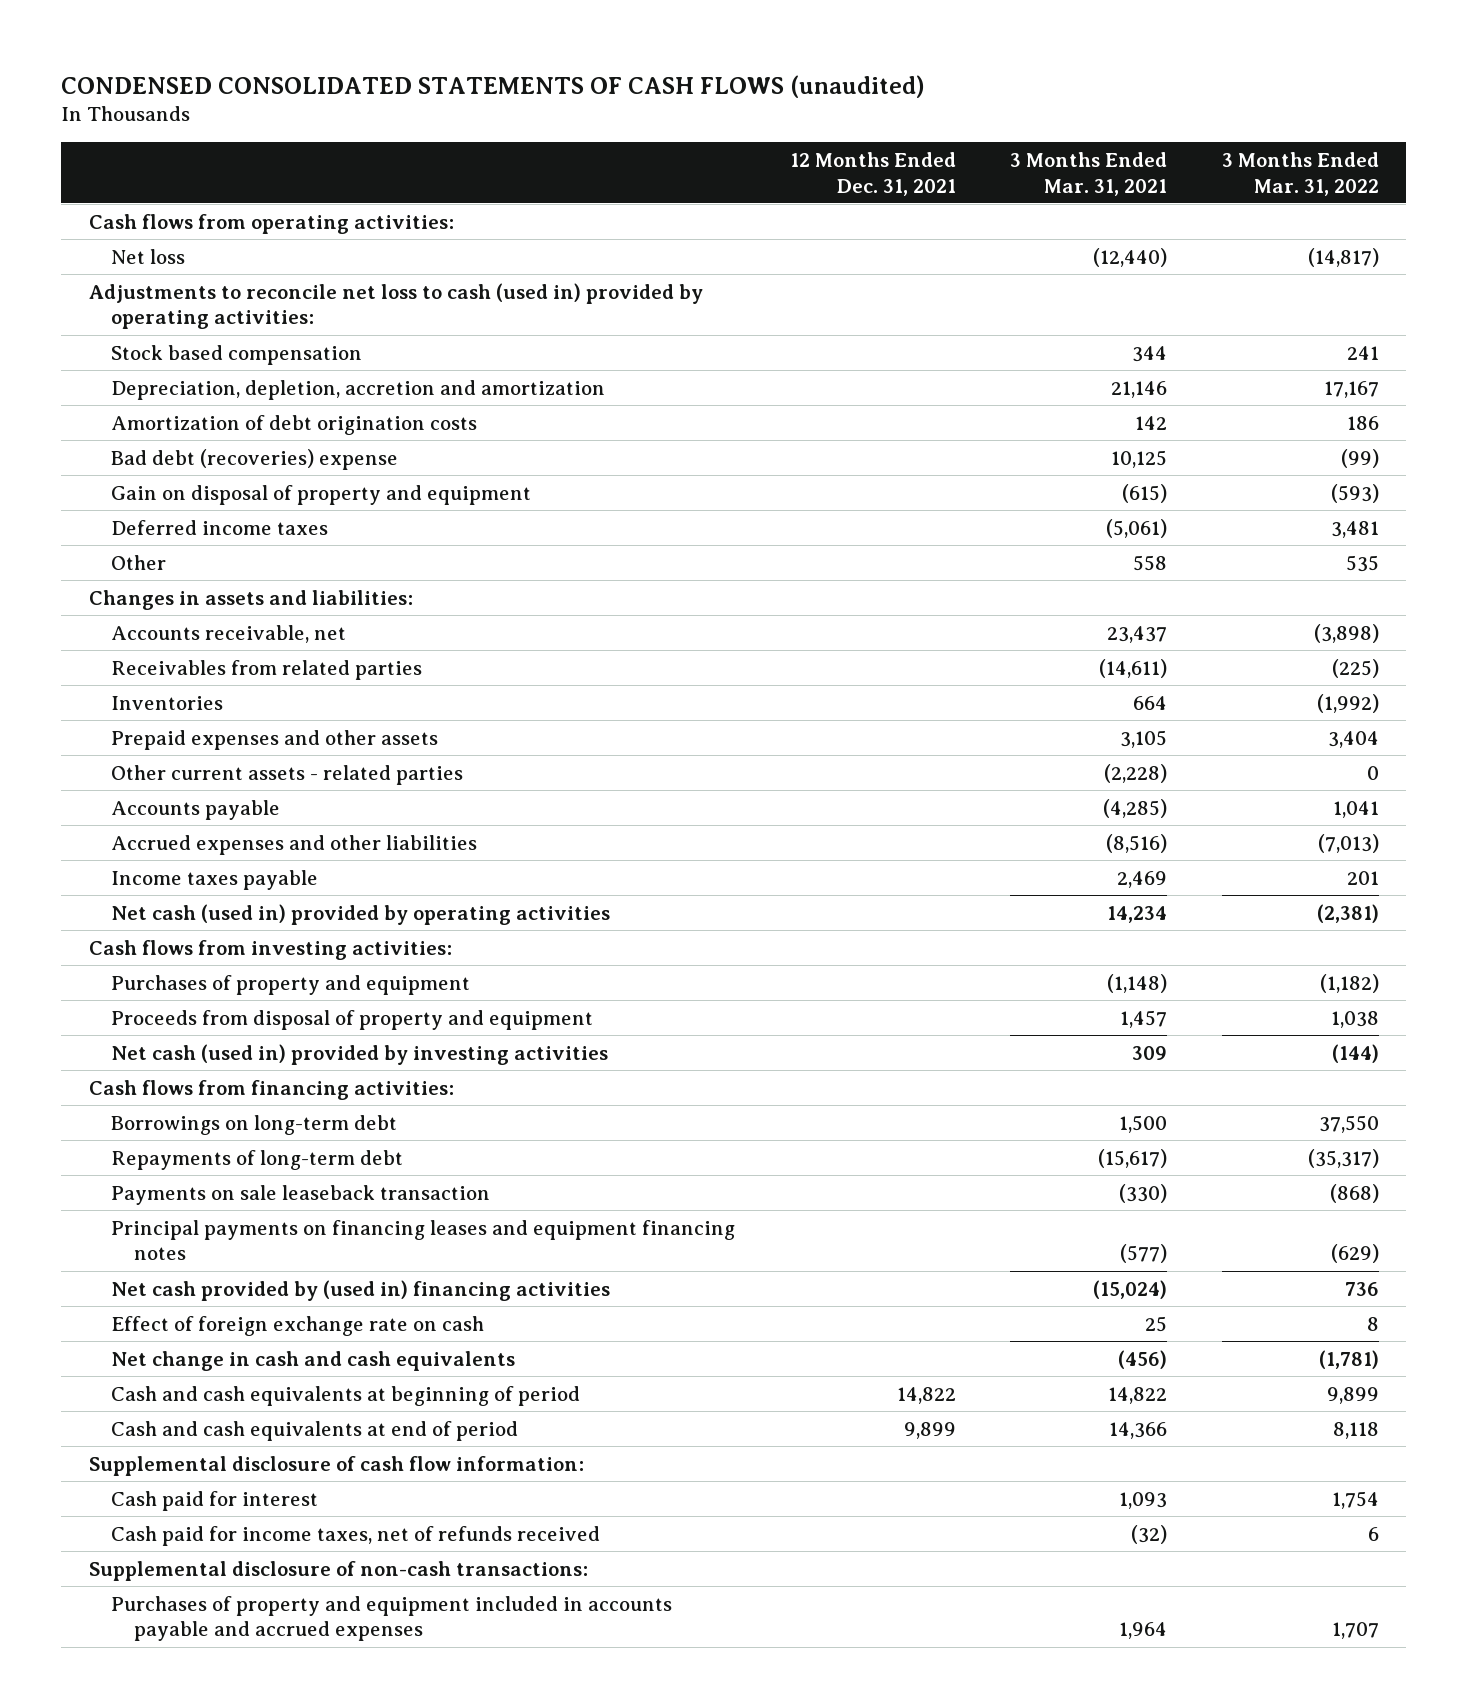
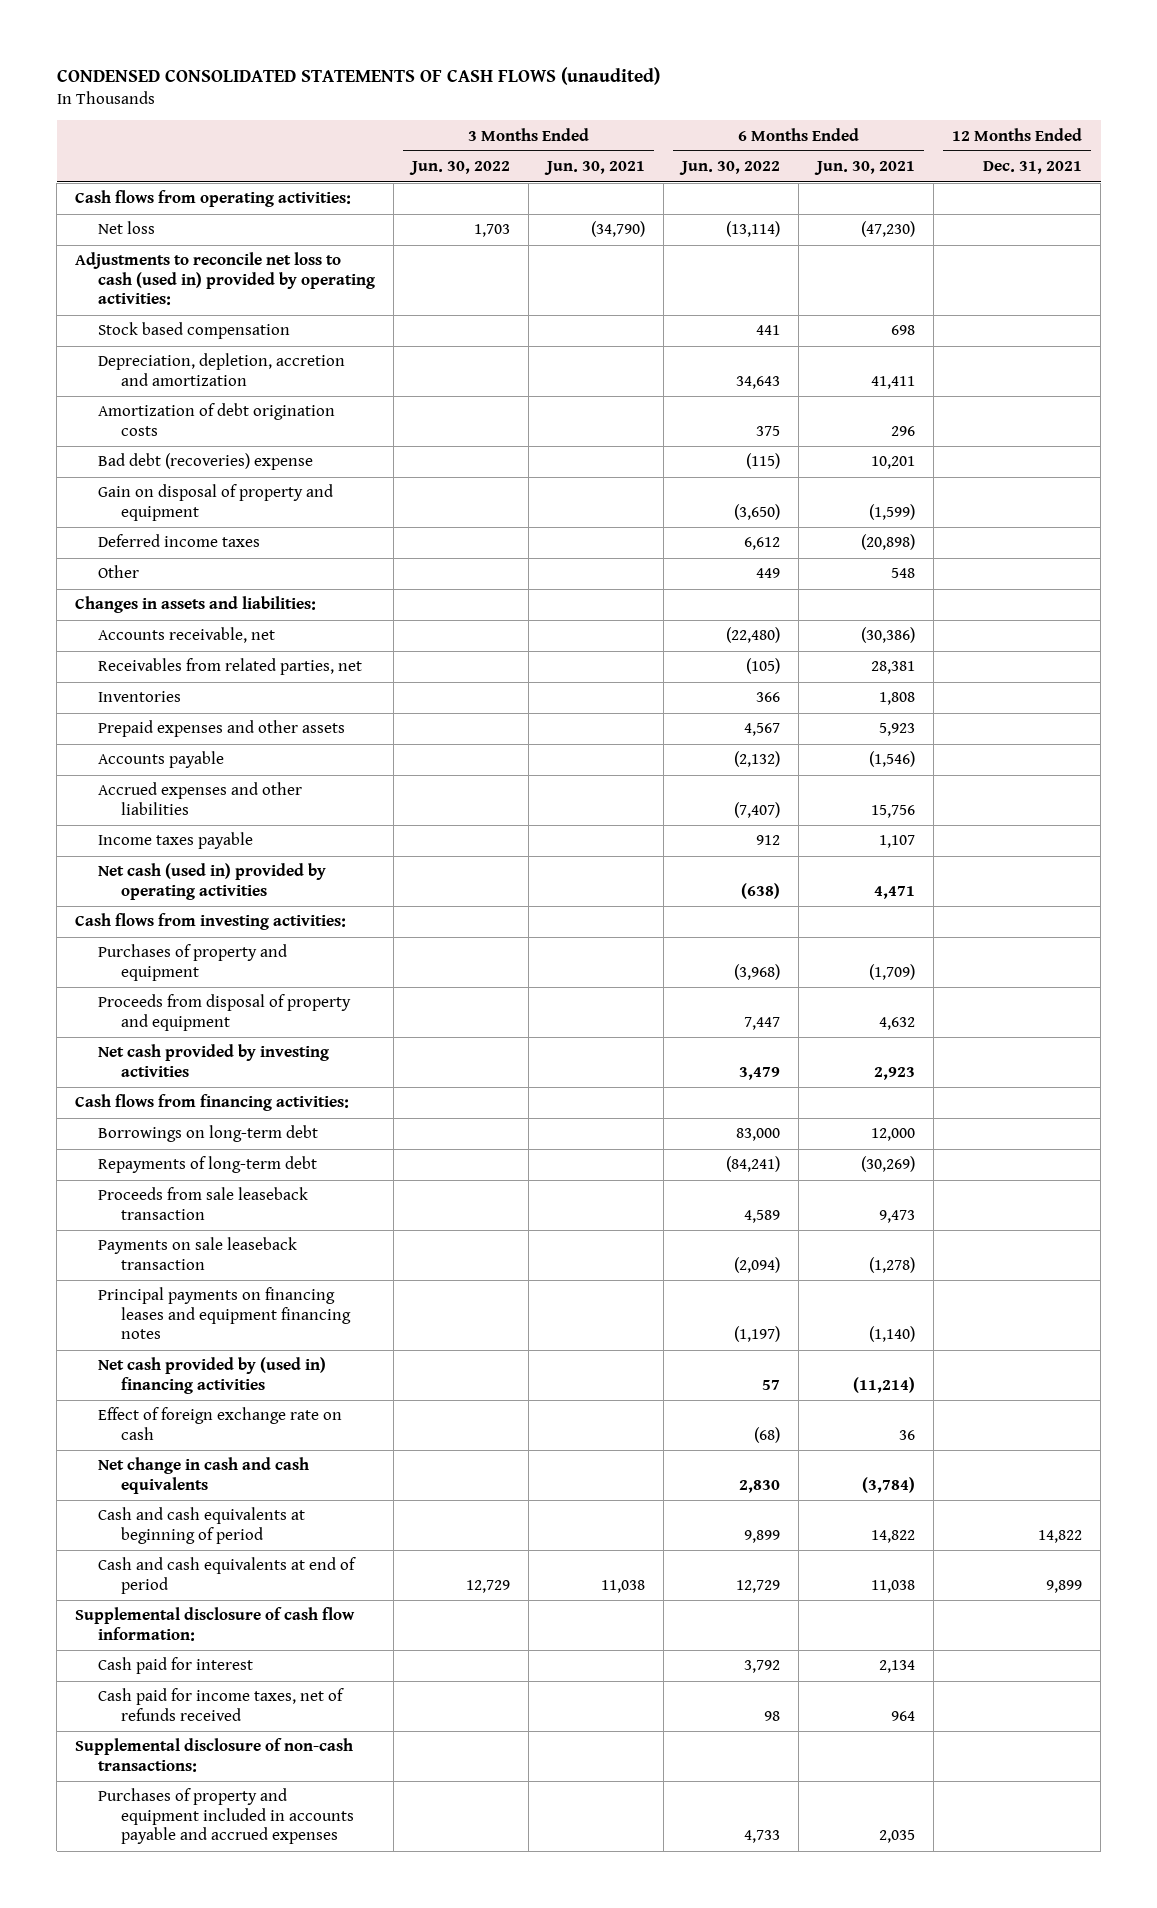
- | 12 Months Ended Dec. 31, 2021 | 3 Months Ended Mar. 31, 2021 | 3 Months Ended Mar. 31, 2022
+ | 3 Months Ended Jun. 30, 2022 | 3 Months Ended Jun. 30, 2021 | 6 Months Ended Jun. 30, 2022 | 6 Months Ended Jun. 30, 2021 | 12 Months Ended Dec. 31, 2021
- Receivables from related parties | | (14,611) | (225)
+ Receivables from related parties, net | | | (105) | 28,381 |
- Other current assets - related parties | | (2,228) | 0
- Net cash (used in) provided by investing activities | | 309 | (144)
+ Net cash provided by investing activities | | | 3,479 | 2,923 |
+ Proceeds from sale leaseback transaction | | | 4,589 | 9,473 |

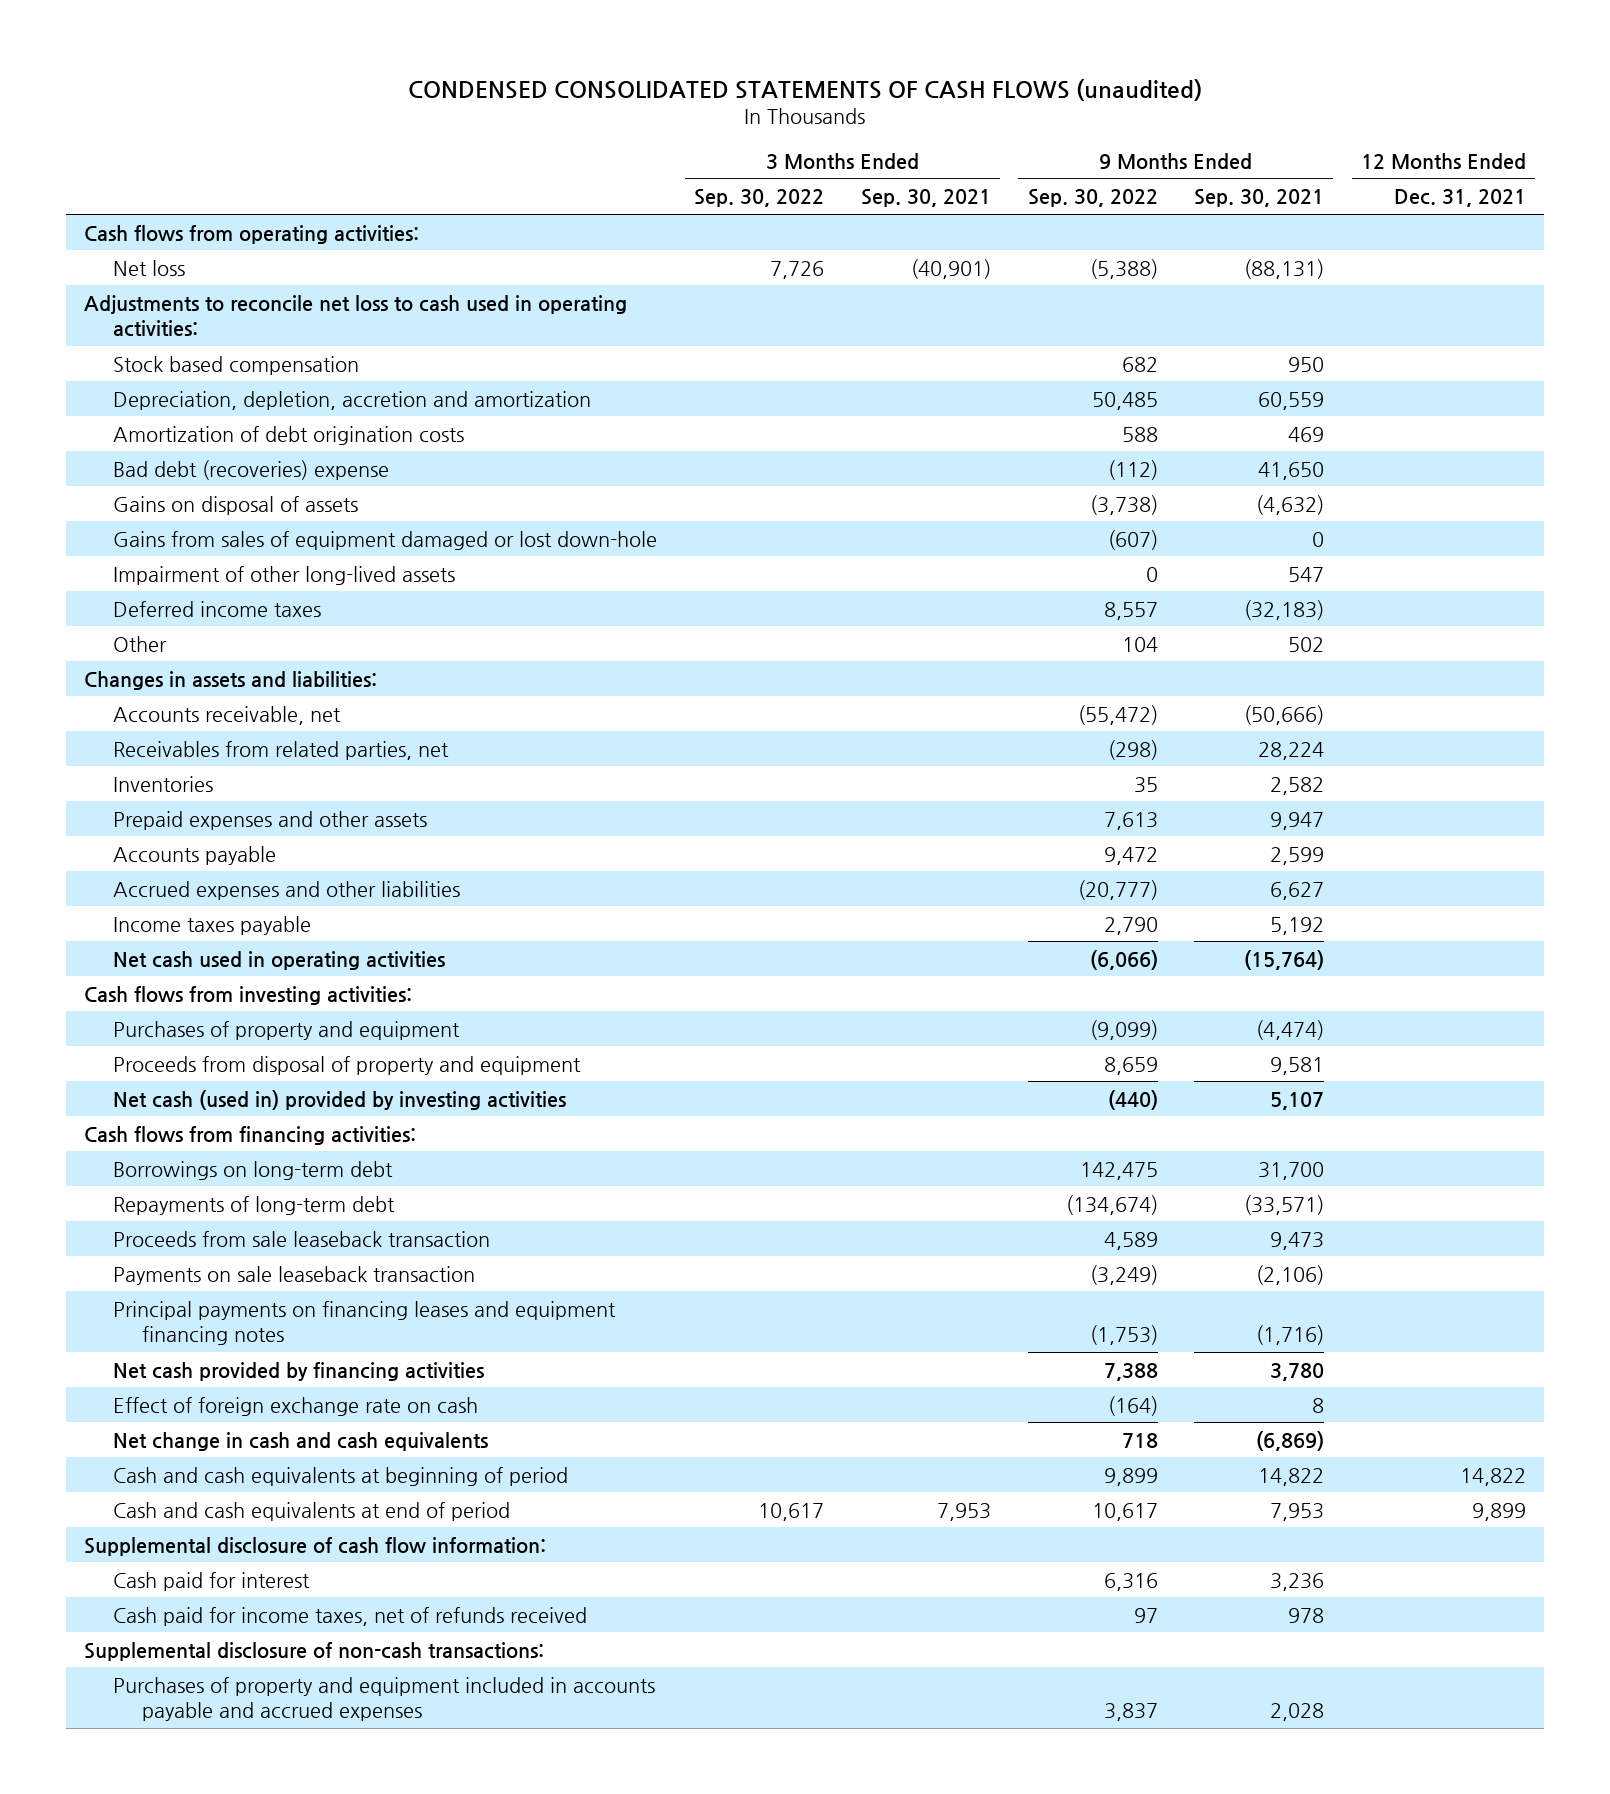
- | 3 Months Ended Jun. 30, 2022 | 3 Months Ended Jun. 30, 2021 | 6 Months Ended Jun. 30, 2022 | 6 Months Ended Jun. 30, 2021 | 12 Months Ended Dec. 31, 2021
+ | 3 Months Ended Sep. 30, 2022 | 3 Months Ended Sep. 30, 2021 | 9 Months Ended Sep. 30, 2022 | 9 Months Ended Sep. 30, 2021 | 12 Months Ended Dec. 31, 2021
- Adjustments to reconcile net loss to cash (used in) provided by operating activities:
+ Adjustments to reconcile net loss to cash used in operating activities:
- Gain on disposal of property and equipment | | | (3,650) | (1,599) |
+ Gains on disposal of assets | | | (3,738) | (4,632) |
+ Gains from sales of equipment damaged or lost down-hole | | | (607) | 0 |
+ Impairment of other long-lived assets | | | 0 | 547 |
- Net cash (used in) provided by operating activities | | | (638) | 4,471 |
+ Net cash used in operating activities | | | (6,066) | (15,764) |
- Net cash provided by investing activities | | | 3,479 | 2,923 |
+ Net cash (used in) provided by investing activities | | | (440) | 5,107 |
- Net cash provided by (used in) financing activities | | | 57 | (11,214) |
+ Net cash provided by financing activities | | | 7,388 | 3,780 |

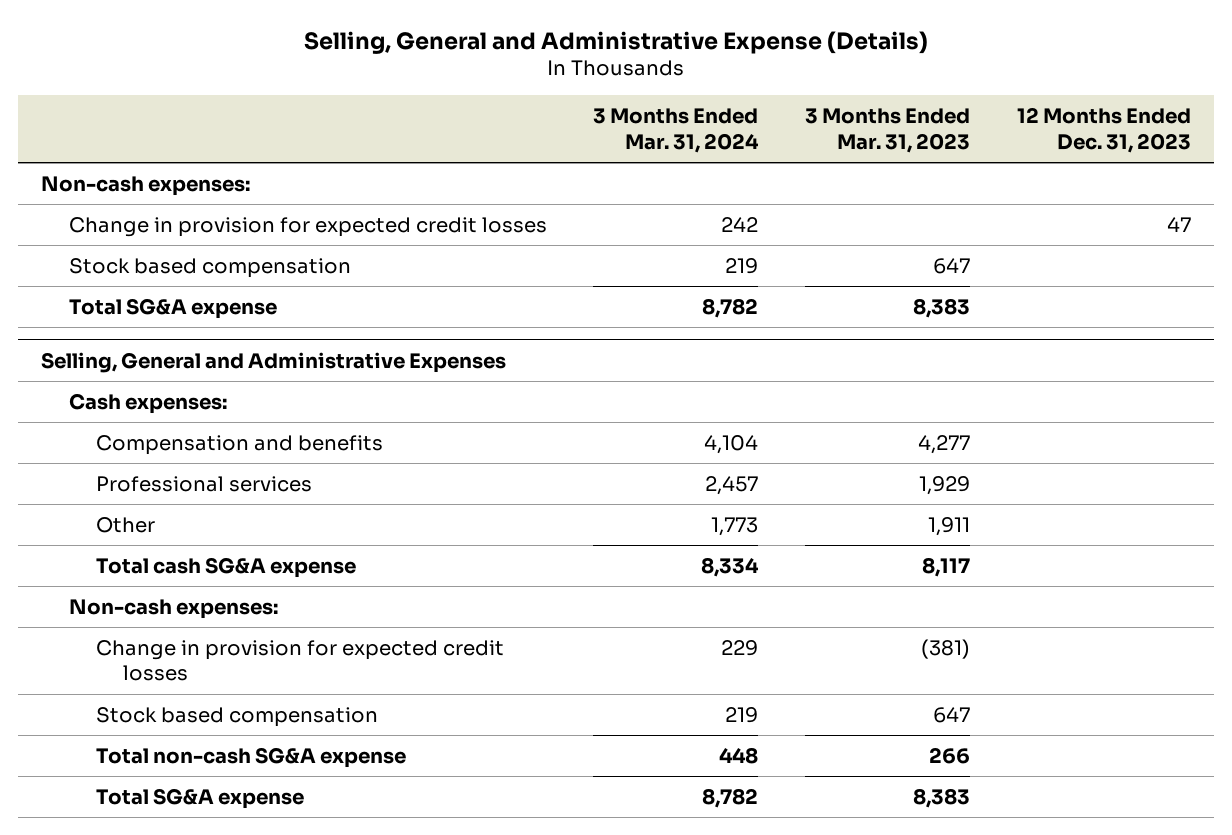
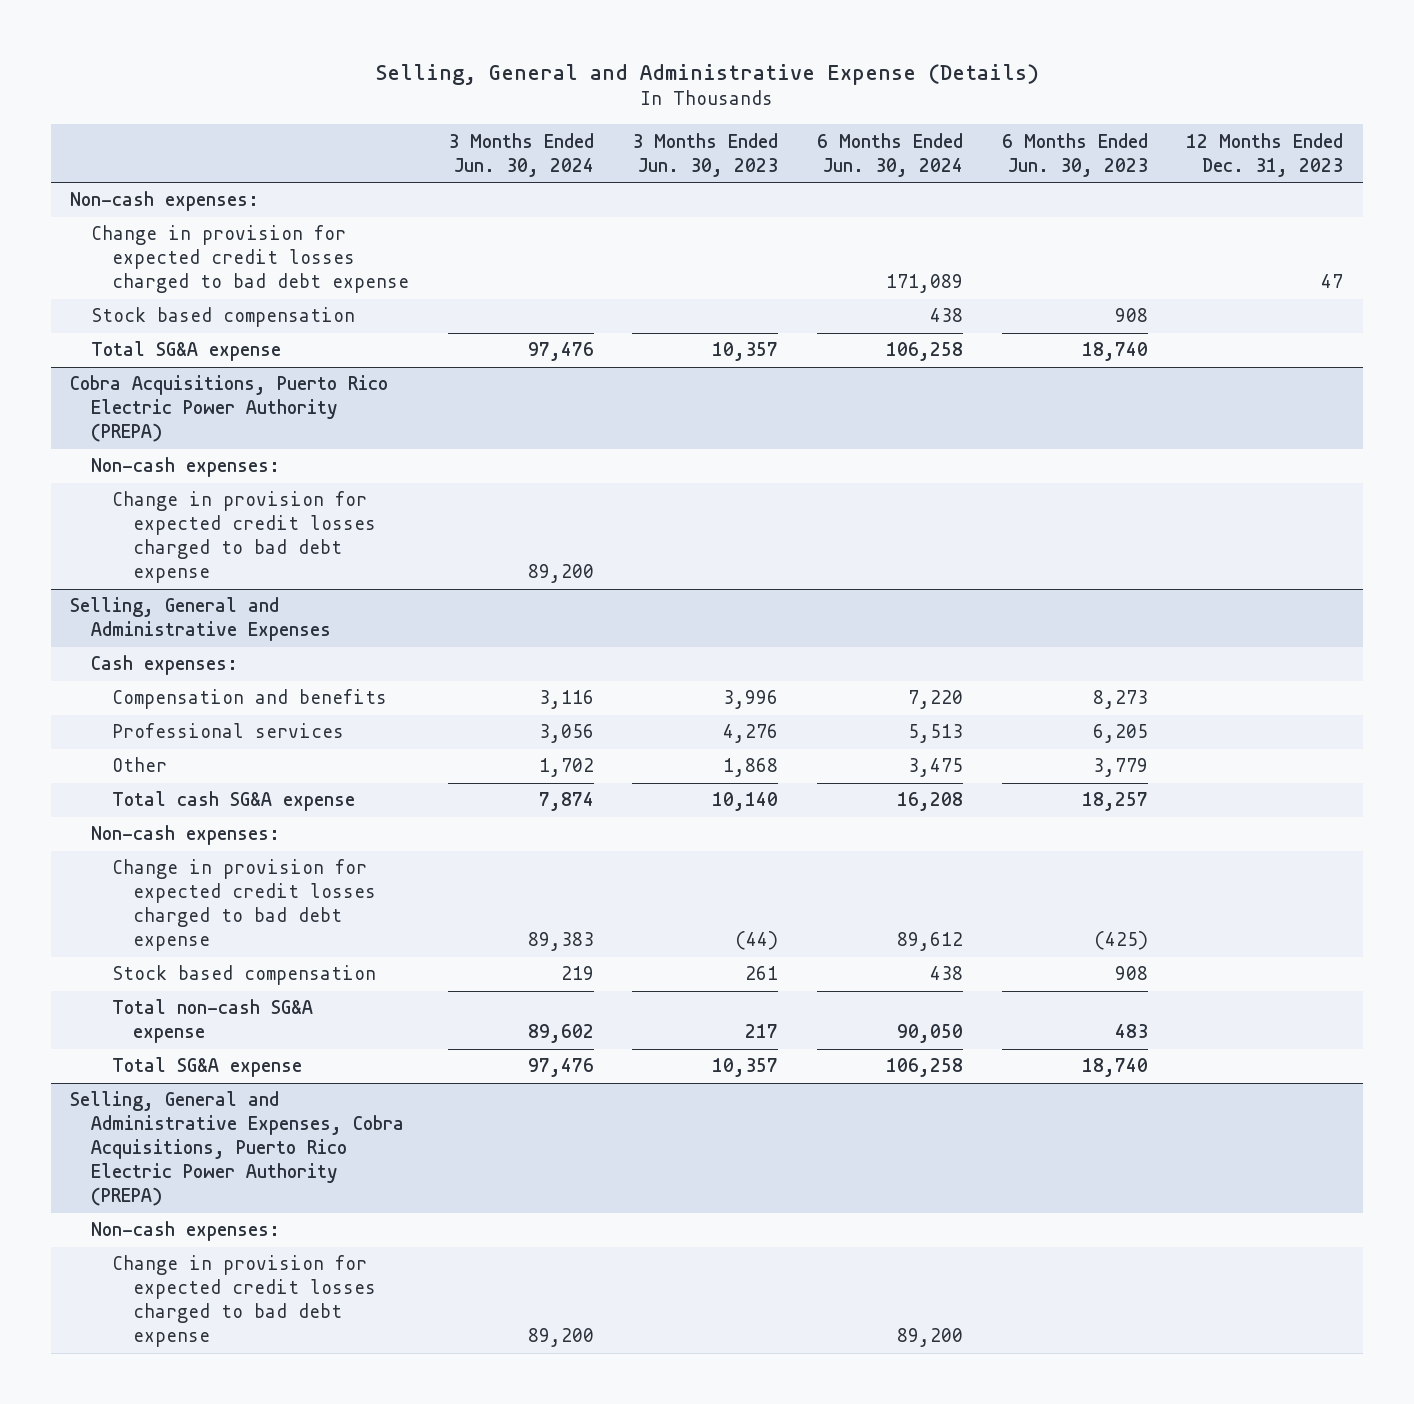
- | 3 Months Ended Mar. 31, 2024 | 3 Months Ended Mar. 31, 2023 | 12 Months Ended Dec. 31, 2023
+ | 3 Months Ended Jun. 30, 2024 | 3 Months Ended Jun. 30, 2023 | 6 Months Ended Jun. 30, 2024 | 6 Months Ended Jun. 30, 2023 | 12 Months Ended Dec. 31, 2023
- Change in provision for expected credit losses | 242 | | 47
+ Change in provision for expected credit losses charged to bad debt expense | | | 171,089 | | 47
+ Cobra Acquisitions, Puerto Rico Electric Power Authority (PREPA)
+ Non-cash expenses:
+ Change in provision for expected credit losses charged to bad debt expense | 89,200 | | | |
@ Selling, General and Administrative Expenses
- Change in provision for expected credit losses | 229 | (381) |
+ Change in provision for expected credit losses charged to bad debt expense | 89,383 | (44) | 89,612 | (425) |
+ Selling, General and Administrative Expenses, Cobra Acquisitions, Puerto Rico Electric Power Authority (PREPA)
+ Non-cash expenses:
+ Change in provision for expected credit losses charged to bad debt expense | 89,200 | | 89,200 | |

